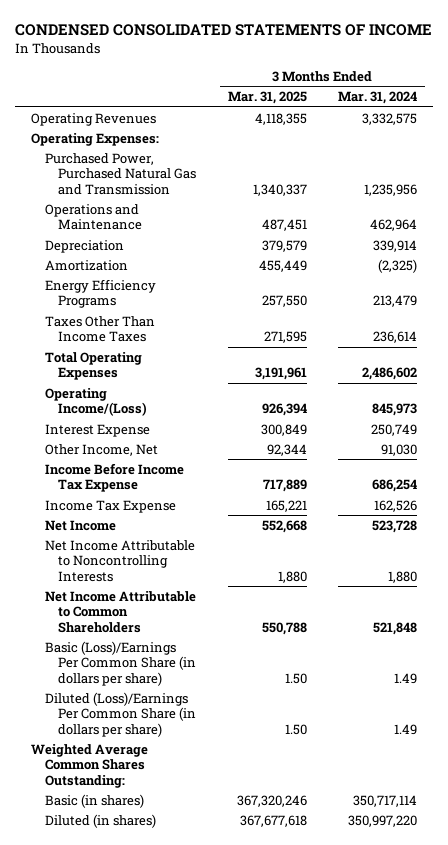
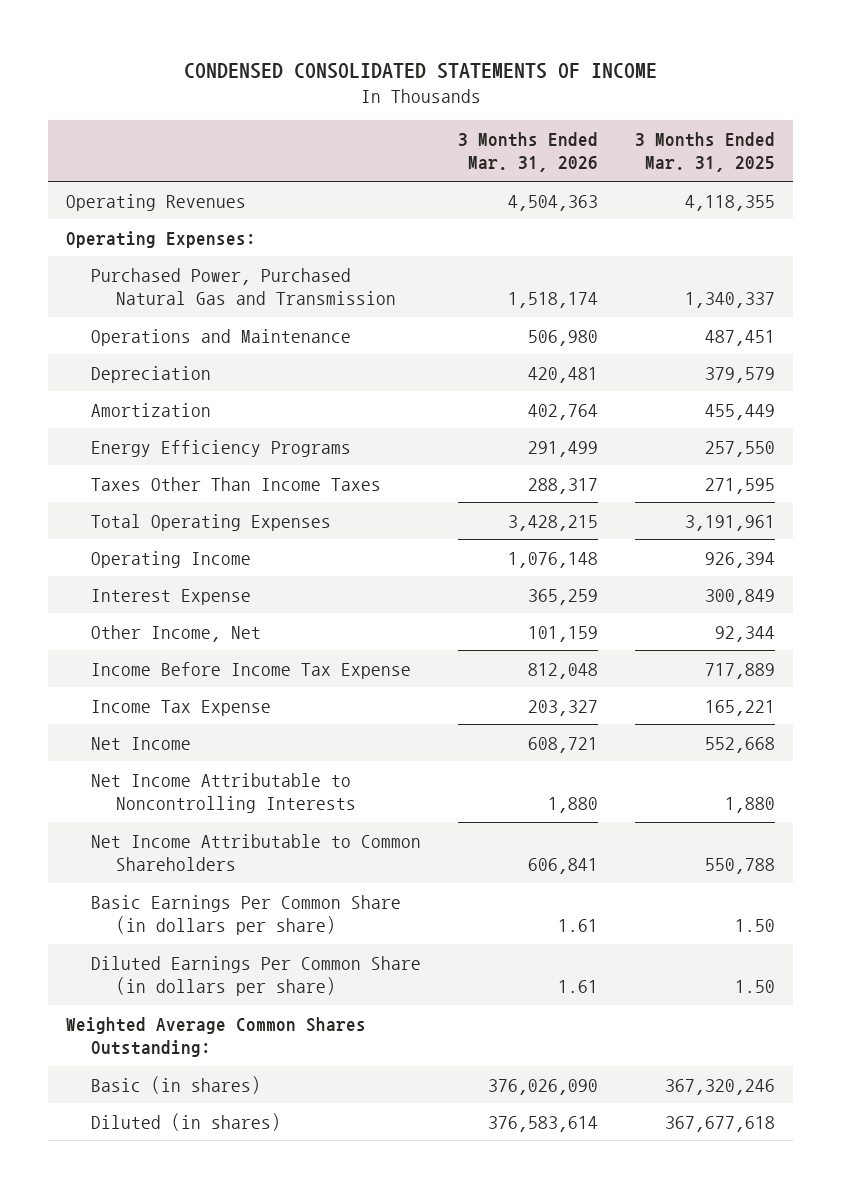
- | 3 Months Ended Mar. 31, 2025 | 3 Months Ended Mar. 31, 2024
+ | 3 Months Ended Mar. 31, 2026 | 3 Months Ended Mar. 31, 2025
- Operating Income/(Loss) | 926,394 | 845,973
+ Operating Income | 1,076,148 | 926,394
- Basic (Loss)/Earnings Per Common Share (in dollars per share) | 1.50 | 1.49
- Diluted (Loss)/Earnings Per Common Share (in dollars per share) | 1.50 | 1.49
+ Basic Earnings Per Common Share (in dollars per share) | 1.61 | 1.50
+ Diluted Earnings Per Common Share (in dollars per share) | 1.61 | 1.50

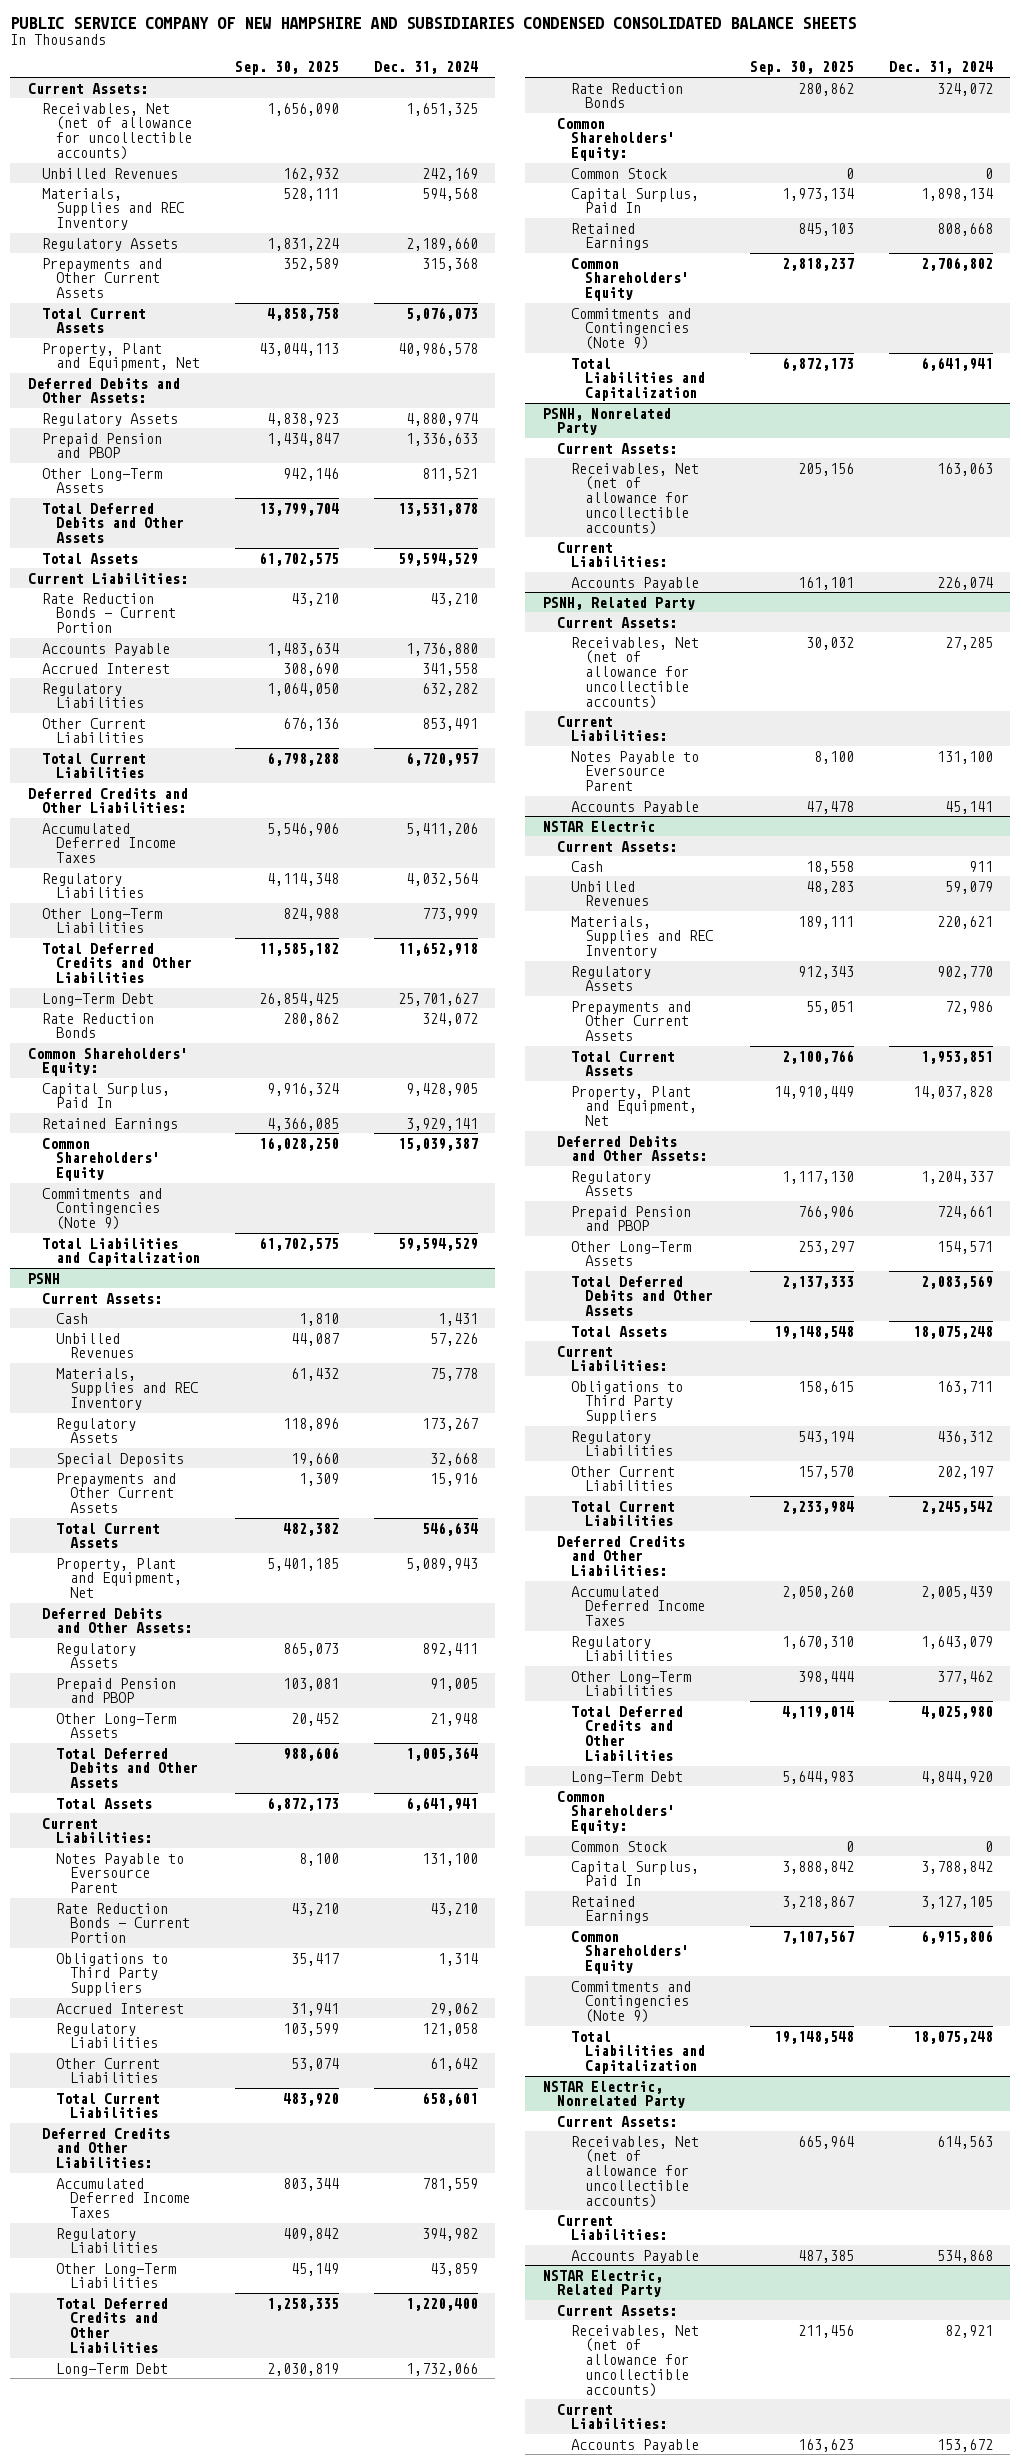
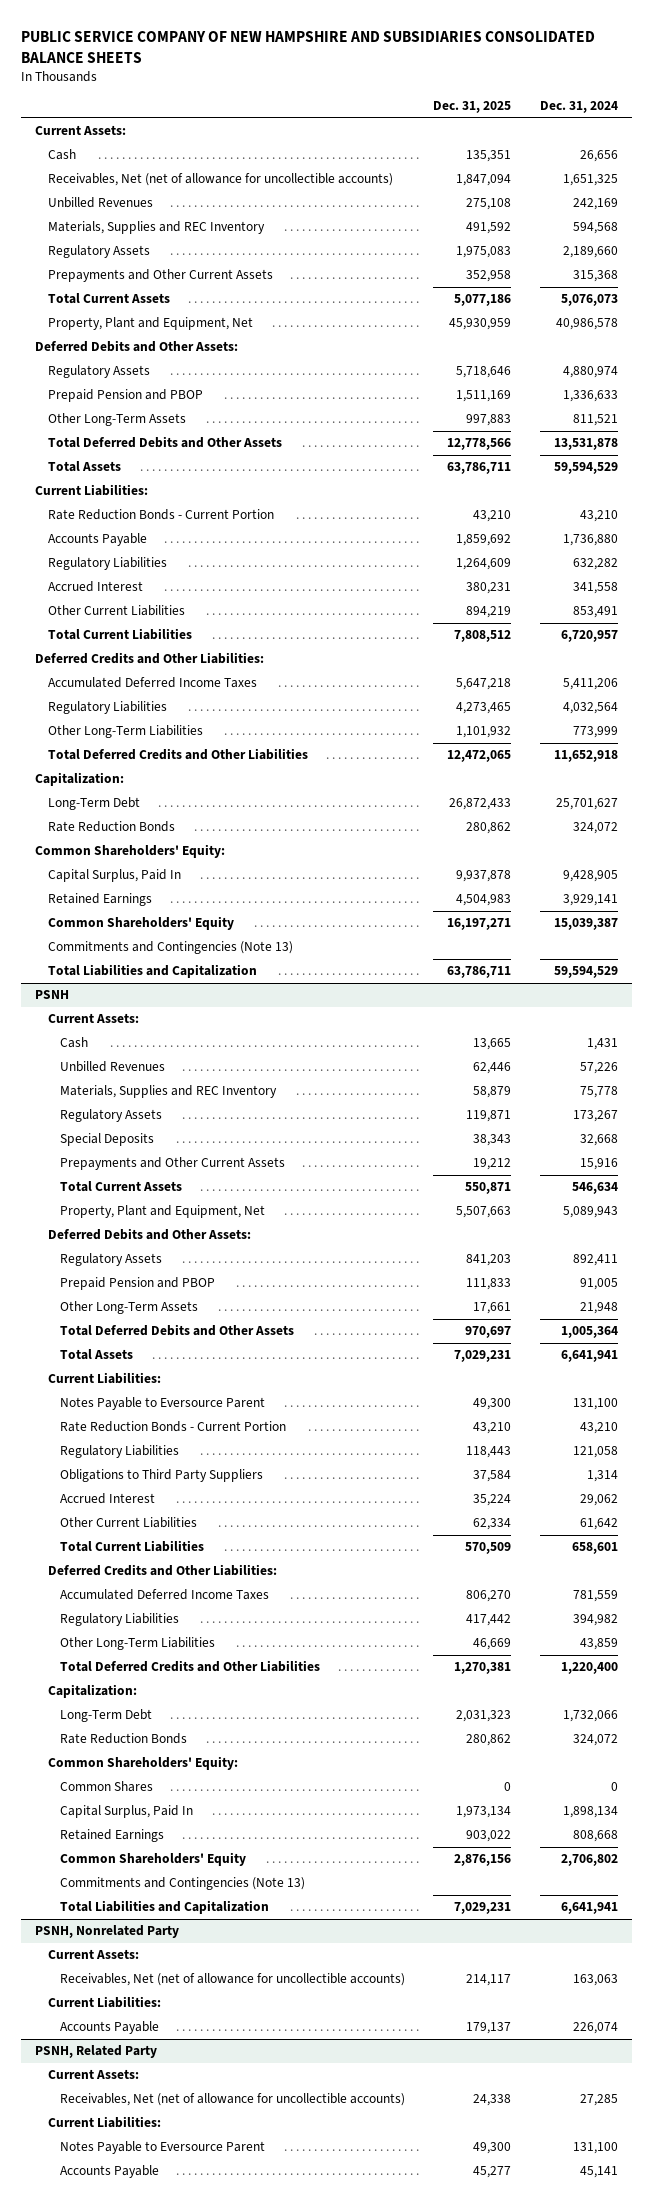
- PUBLIC SERVICE COMPANY OF NEW HAMPSHIRE AND SUBSIDIARIES CONDENSED CONSOLIDATED BALANCE SHEETS
+ PUBLIC SERVICE COMPANY OF NEW HAMPSHIRE AND SUBSIDIARIES CONSOLIDATED BALANCE SHEETS
- | Sep. 30, 2025 | Dec. 31, 2024
+ | Dec. 31, 2025 | Dec. 31, 2024
+ Cash | 135,351 | 26,656
moved down: Accrued Interest | 380,231 | 341,558
+ Capitalization:
- Commitments and Contingencies (Note 9)
+ Commitments and Contingencies (Note 13)
@ PSNH
moved up: Regulatory Liabilities | 118,443 | 121,058
+ Capitalization:
- Common Stock | 0 | 0
+ Common Shares | 0 | 0
- Commitments and Contingencies (Note 9)
+ Commitments and Contingencies (Note 13)
- NSTAR Electric
- Current Assets:
- Cash | 18,558 | 911
- Unbilled Revenues | 48,283 | 59,079
- Materials, Supplies and REC Inventory | 189,111 | 220,621
- Regulatory Assets | 912,343 | 902,770
- Prepayments and Other Current Assets | 55,051 | 72,986
- Total Current Assets | 2,100,766 | 1,953,851
- Property, Plant and Equipment, Net | 14,910,449 | 14,037,828
- Deferred Debits and Other Assets:
- Regulatory Assets | 1,117,130 | 1,204,337
- Prepaid Pension and PBOP | 766,906 | 724,661
- Other Long-Term Assets | 253,297 | 154,571
- Total Deferred Debits and Other Assets | 2,137,333 | 2,083,569
- Total Assets | 19,148,548 | 18,075,248
- Current Liabilities:
- Obligations to Third Party Suppliers | 158,615 | 163,711
- Regulatory Liabilities | 543,194 | 436,312
- Other Current Liabilities | 157,570 | 202,197
- Total Current Liabilities | 2,233,984 | 2,245,542
- Deferred Credits and Other Liabilities:
- Accumulated Deferred Income Taxes | 2,050,260 | 2,005,439
- Regulatory Liabilities | 1,670,310 | 1,643,079
- Other Long-Term Liabilities | 398,444 | 377,462
- Total Deferred Credits and Other Liabilities | 4,119,014 | 4,025,980
- Long-Term Debt | 5,644,983 | 4,844,920
- Common Shareholders' Equity:
- Common Stock | 0 | 0
- Capital Surplus, Paid In | 3,888,842 | 3,788,842
- Retained Earnings | 3,218,867 | 3,127,105
- Common Shareholders' Equity | 7,107,567 | 6,915,806
- Commitments and Contingencies (Note 9)
- Total Liabilities and Capitalization | 19,148,548 | 18,075,248
- NSTAR Electric, Nonrelated Party
- Current Assets:
- Receivables, Net (net of allowance for uncollectible accounts) | 665,964 | 614,563
- Current Liabilities:
- Accounts Payable | 487,385 | 534,868
- NSTAR Electric, Related Party
- Current Assets:
- Receivables, Net (net of allowance for uncollectible accounts) | 211,456 | 82,921
- Current Liabilities:
- Accounts Payable | 163,623 | 153,672

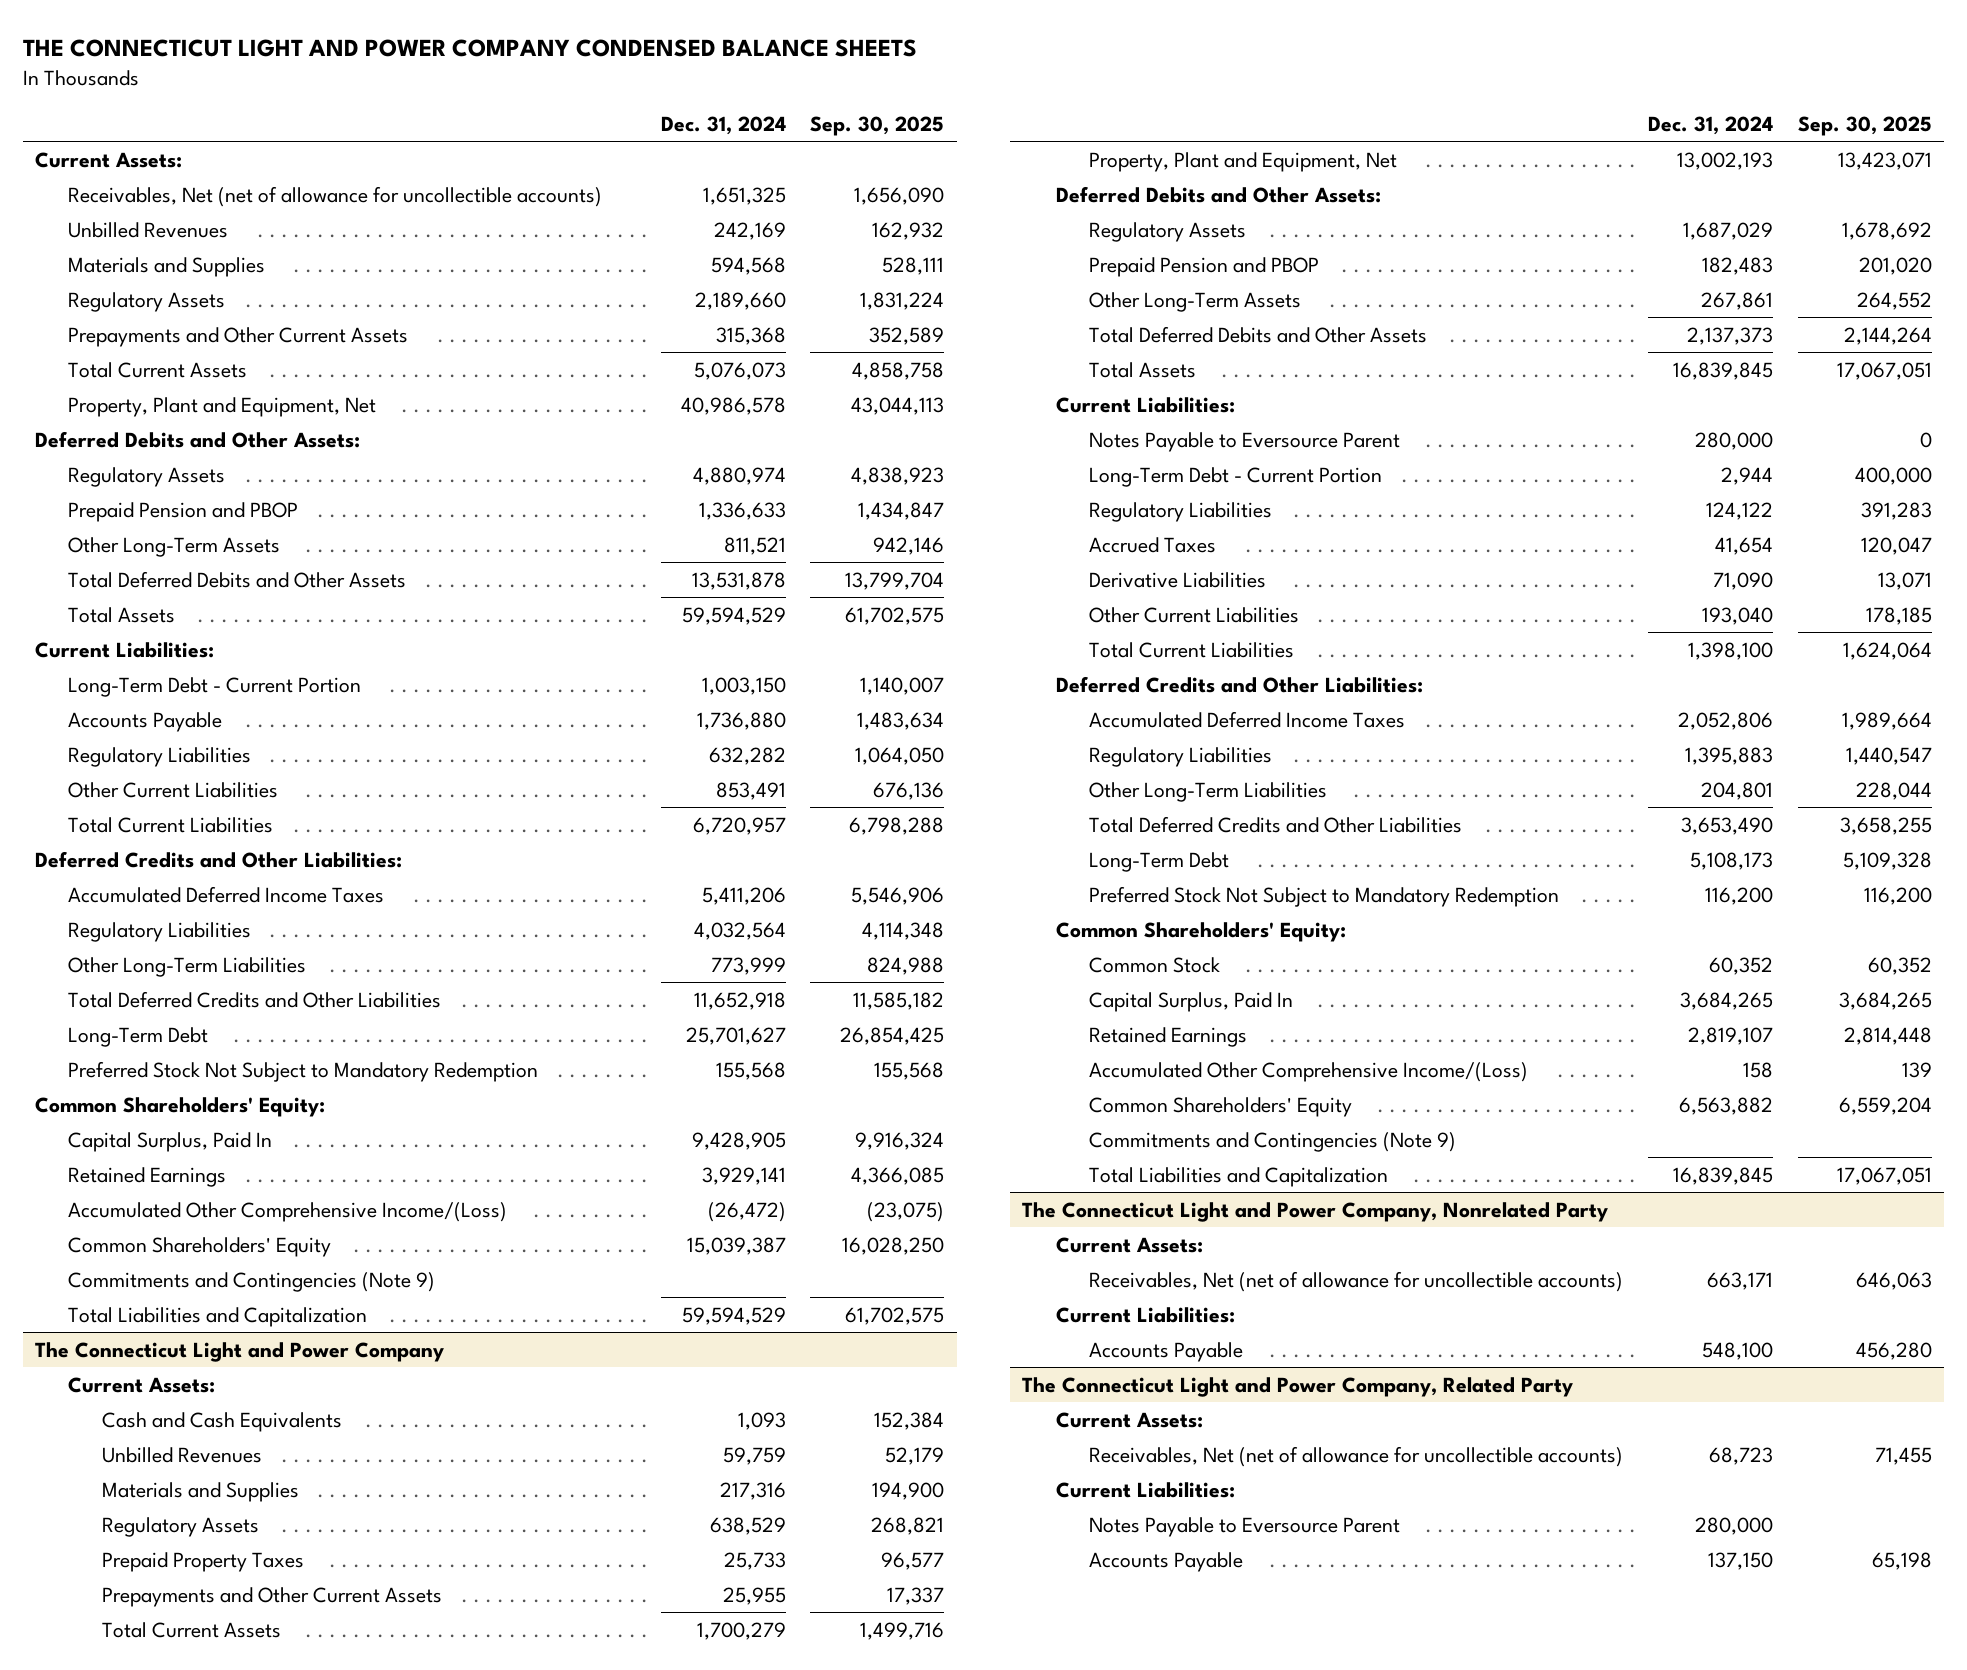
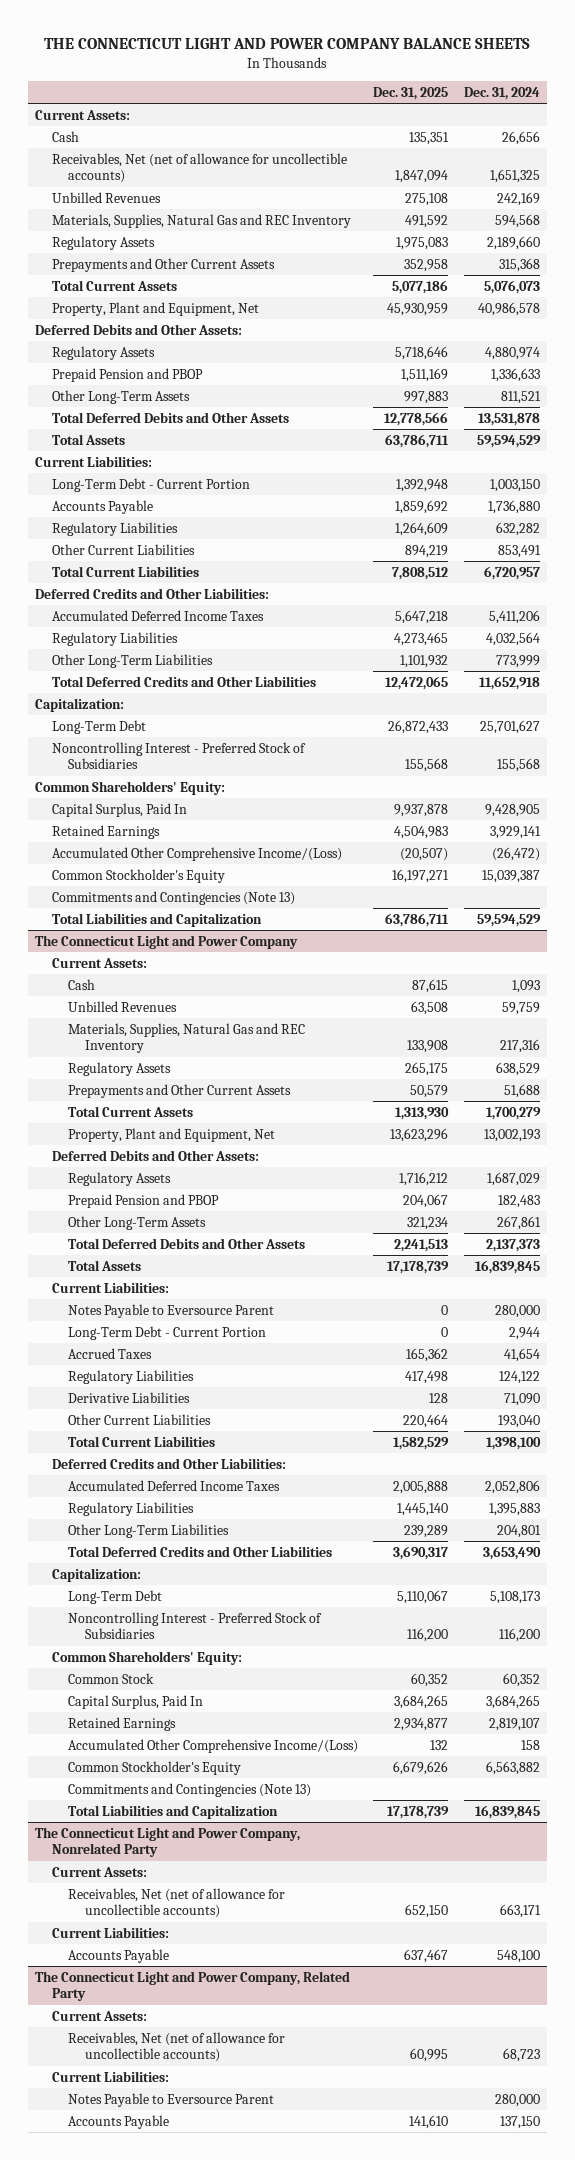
- THE CONNECTICUT LIGHT AND POWER COMPANY CONDENSED BALANCE SHEETS
+ THE CONNECTICUT LIGHT AND POWER COMPANY BALANCE SHEETS
- | Dec. 31, 2024 | Sep. 30, 2025
+ | Dec. 31, 2025 | Dec. 31, 2024
+ Cash | 135,351 | 26,656
- Materials and Supplies | 594,568 | 528,111
+ Materials, Supplies, Natural Gas and REC Inventory | 491,592 | 594,568
+ Capitalization:
- Preferred Stock Not Subject to Mandatory Redemption | 155,568 | 155,568
+ Noncontrolling Interest - Preferred Stock of Subsidiaries | 155,568 | 155,568
- Common Shareholders' Equity | 15,039,387 | 16,028,250
- Commitments and Contingencies (Note 9)
+ Common Stockholder's Equity | 16,197,271 | 15,039,387
+ Commitments and Contingencies (Note 13)
@ The Connecticut Light and Power Company
- Cash and Cash Equivalents | 1,093 | 152,384
+ Cash | 87,615 | 1,093
- Materials and Supplies | 217,316 | 194,900
+ Materials, Supplies, Natural Gas and REC Inventory | 133,908 | 217,316
- Prepaid Property Taxes | 25,733 | 96,577
- Prepayments and Other Current Assets | 25,955 | 17,337
+ Prepayments and Other Current Assets | 50,579 | 51,688
moved down: Regulatory Liabilities | 417,498 | 124,122
+ Capitalization:
- Preferred Stock Not Subject to Mandatory Redemption | 116,200 | 116,200
+ Noncontrolling Interest - Preferred Stock of Subsidiaries | 116,200 | 116,200
- Common Shareholders' Equity | 6,563,882 | 6,559,204
- Commitments and Contingencies (Note 9)
+ Common Stockholder's Equity | 6,679,626 | 6,563,882
+ Commitments and Contingencies (Note 13)

